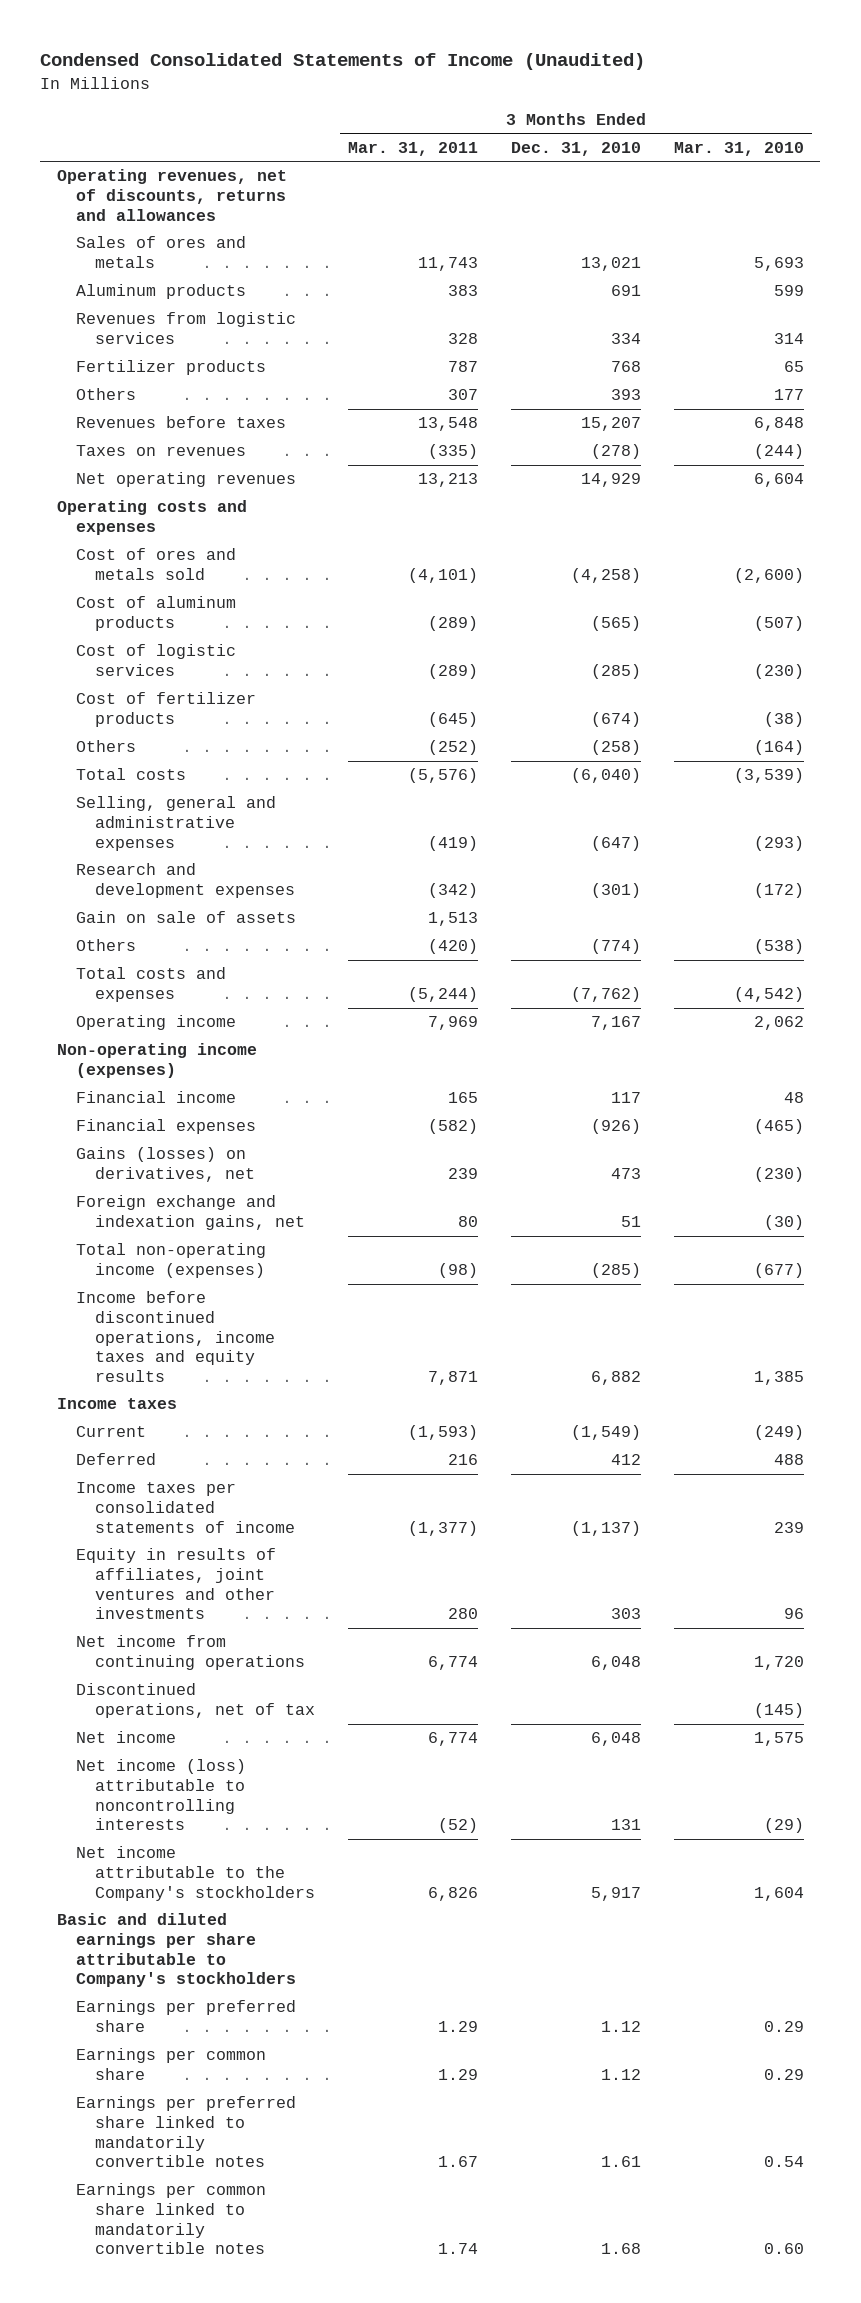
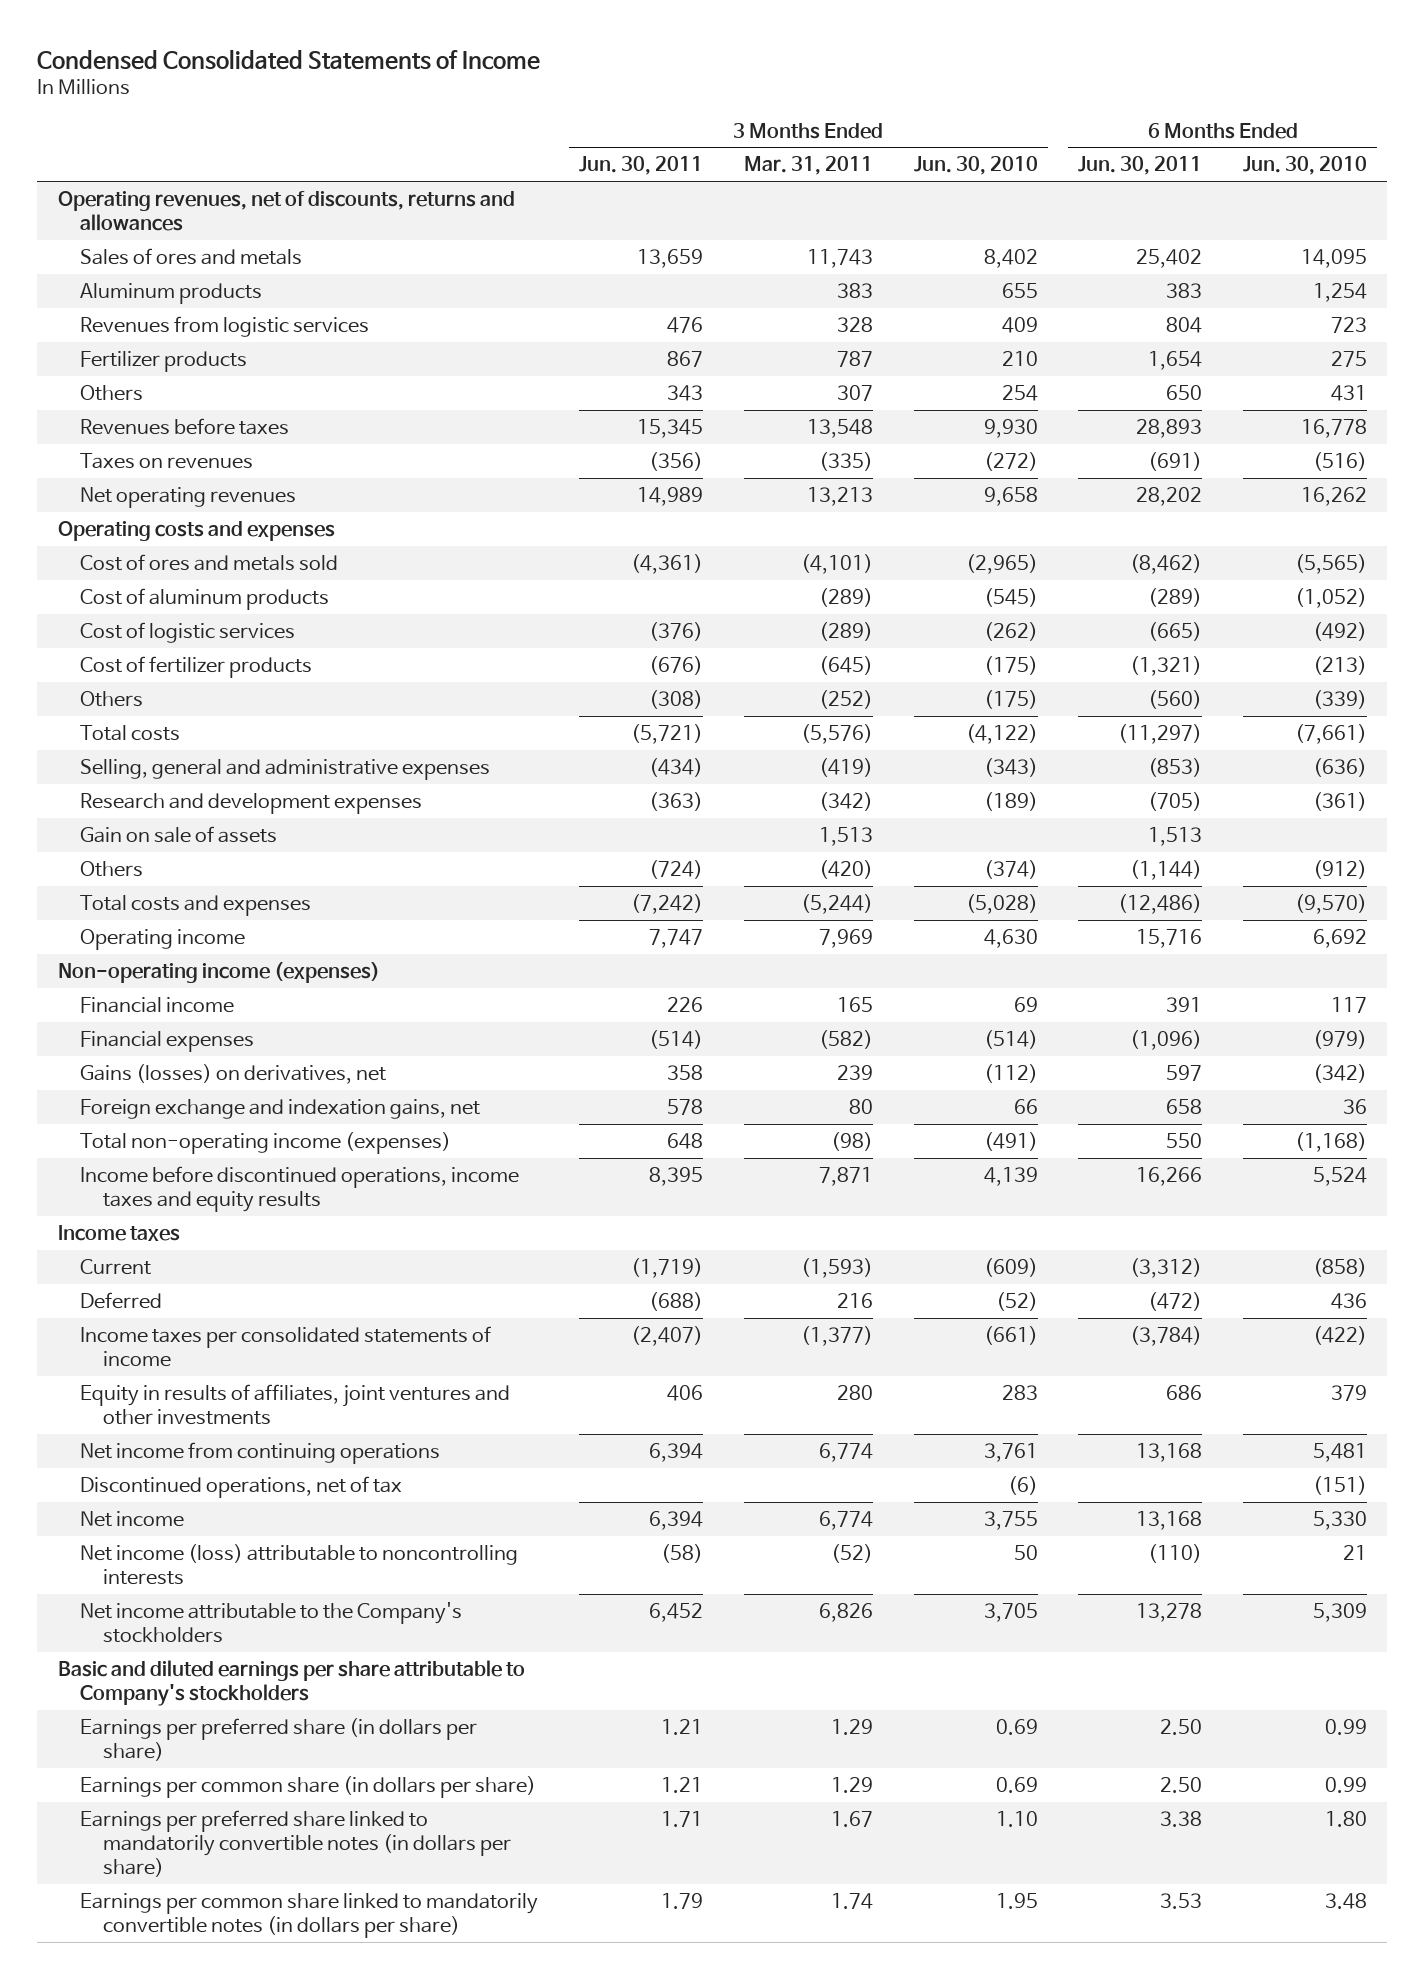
- Condensed Consolidated Statements of Income (Unaudited)
+ Condensed Consolidated Statements of Income
- | 3 Months Ended Mar. 31, 2011 | 3 Months Ended Dec. 31, 2010 | 3 Months Ended Mar. 31, 2010
+ | 3 Months Ended Jun. 30, 2011 | 3 Months Ended Mar. 31, 2011 | 3 Months Ended Jun. 30, 2010 | 6 Months Ended Jun. 30, 2011 | 6 Months Ended Jun. 30, 2010
- Earnings per preferred share | 1.29 | 1.12 | 0.29
- Earnings per common share | 1.29 | 1.12 | 0.29
- Earnings per preferred share linked to mandatorily convertible notes | 1.67 | 1.61 | 0.54
- Earnings per common share linked to mandatorily convertible notes | 1.74 | 1.68 | 0.60
+ Earnings per preferred share (in dollars per share) | 1.21 | 1.29 | 0.69 | 2.50 | 0.99
+ Earnings per common share (in dollars per share) | 1.21 | 1.29 | 0.69 | 2.50 | 0.99
+ Earnings per preferred share linked to mandatorily convertible notes (in dollars per share) | 1.71 | 1.67 | 1.10 | 3.38 | 1.80
+ Earnings per common share linked to mandatorily convertible notes (in dollars per share) | 1.79 | 1.74 | 1.95 | 3.53 | 3.48

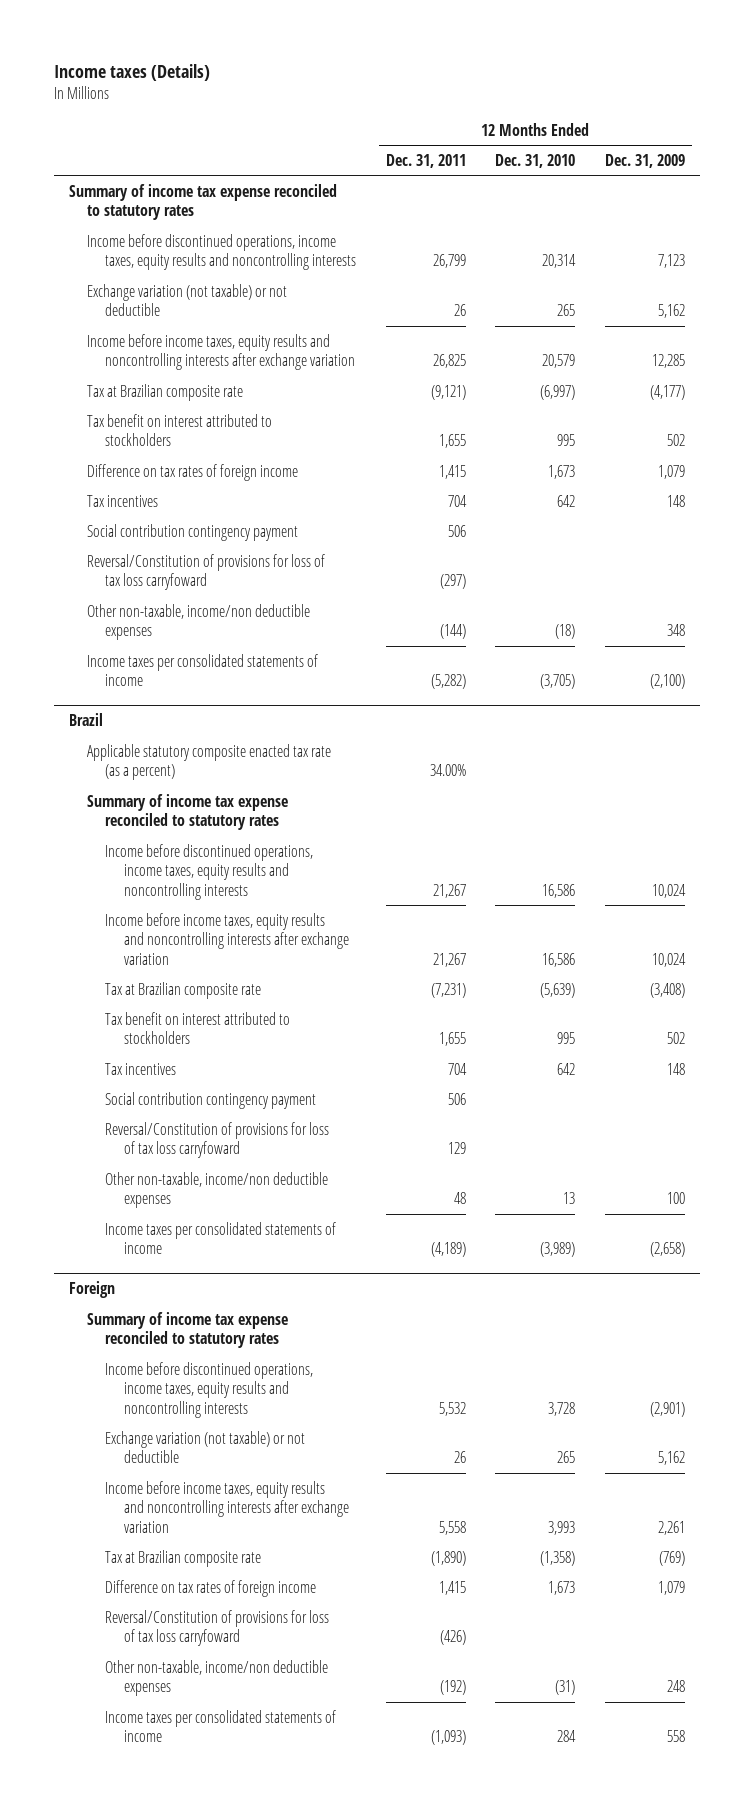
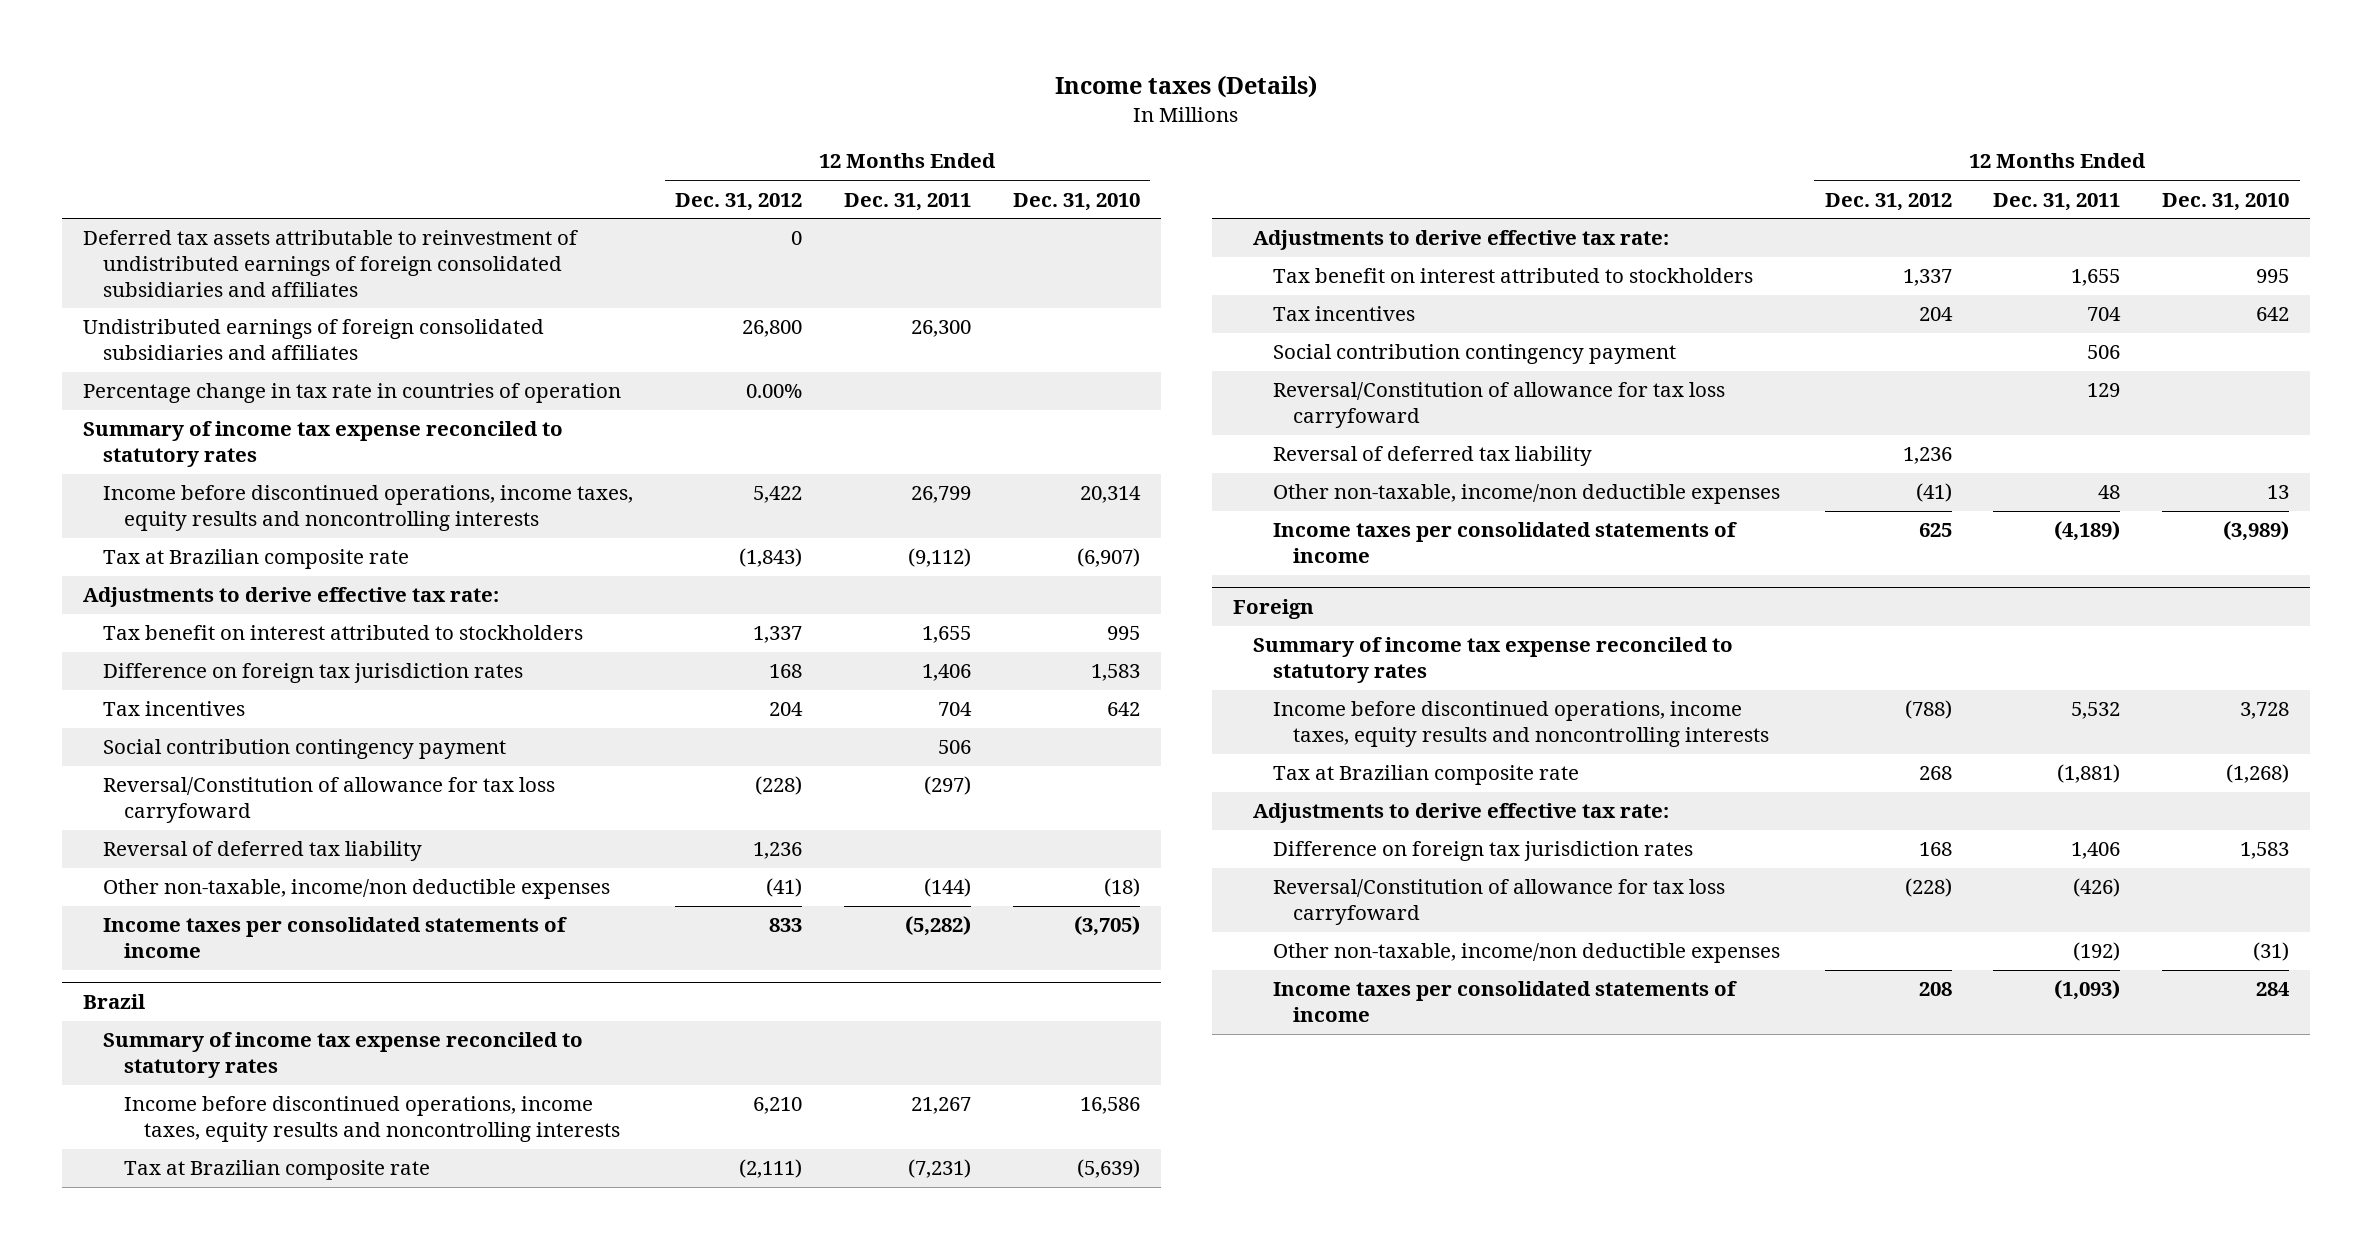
- | 12 Months Ended Dec. 31, 2011 | 12 Months Ended Dec. 31, 2010 | 12 Months Ended Dec. 31, 2009
+ | 12 Months Ended Dec. 31, 2012 | 12 Months Ended Dec. 31, 2011 | 12 Months Ended Dec. 31, 2010
+ Deferred tax assets attributable to reinvestment of undistributed earnings of foreign consolidated subsidiaries and affiliates | 0 | |
+ Undistributed earnings of foreign consolidated subsidiaries and affiliates | 26,800 | 26,300 |
+ Percentage change in tax rate in countries of operation | 0.00% | |
- Exchange variation (not taxable) or not deductible | 26 | 265 | 5,162
- Income before income taxes, equity results and noncontrolling interests after exchange variation | 26,825 | 20,579 | 12,285
- Tax at Brazilian composite rate | (9,121) | (6,997) | (4,177)
+ Tax at Brazilian composite rate | (1,843) | (9,112) | (6,907)
+ Adjustments to derive effective tax rate:
- Difference on tax rates of foreign income | 1,415 | 1,673 | 1,079
+ Difference on foreign tax jurisdiction rates | 168 | 1,406 | 1,583
- Reversal/Constitution of provisions for loss of tax loss carryfoward | (297) | |
+ Reversal/Constitution of allowance for tax loss carryfoward | (228) | (297) |
+ Reversal of deferred tax liability | 1,236 | |
@ Brazil
- Applicable statutory composite enacted tax rate (as a percent) | 34.00% | |
- Income before income taxes, equity results and noncontrolling interests after exchange variation | 21,267 | 16,586 | 10,024
+ Adjustments to derive effective tax rate:
- Reversal/Constitution of provisions for loss of tax loss carryfoward | 129 | |
+ Reversal/Constitution of allowance for tax loss carryfoward | | 129 |
+ Reversal of deferred tax liability | 1,236 | |
@ Foreign
- Exchange variation (not taxable) or not deductible | 26 | 265 | 5,162
- Income before income taxes, equity results and noncontrolling interests after exchange variation | 5,558 | 3,993 | 2,261
- Tax at Brazilian composite rate | (1,890) | (1,358) | (769)
- Difference on tax rates of foreign income | 1,415 | 1,673 | 1,079
- Reversal/Constitution of provisions for loss of tax loss carryfoward | (426) | |
+ Tax at Brazilian composite rate | 268 | (1,881) | (1,268)
+ Adjustments to derive effective tax rate:
+ Difference on foreign tax jurisdiction rates | 168 | 1,406 | 1,583
+ Reversal/Constitution of allowance for tax loss carryfoward | (228) | (426) |

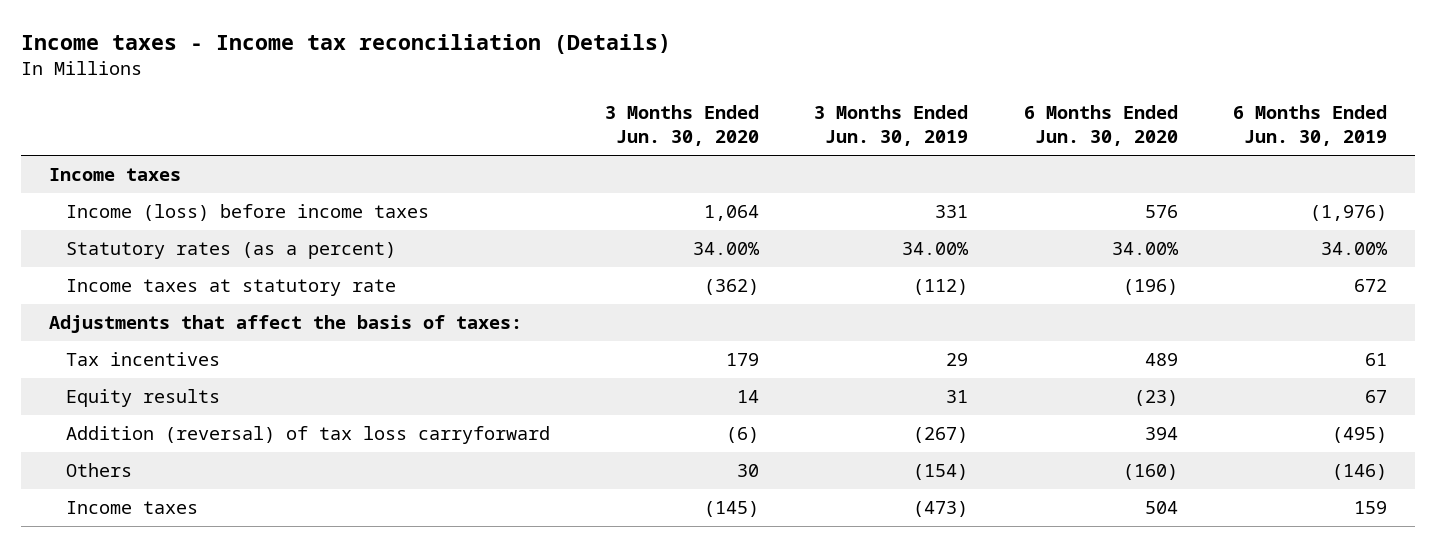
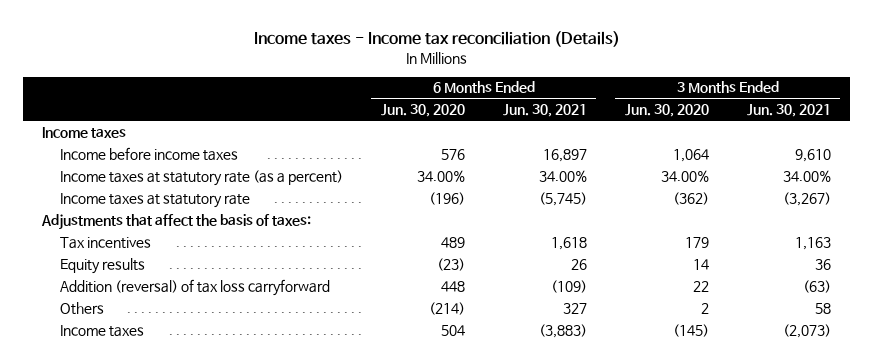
- | 3 Months Ended Jun. 30, 2020 | 3 Months Ended Jun. 30, 2019 | 6 Months Ended Jun. 30, 2020 | 6 Months Ended Jun. 30, 2019
+ | 6 Months Ended Jun. 30, 2020 | 6 Months Ended Jun. 30, 2021 | 3 Months Ended Jun. 30, 2020 | 3 Months Ended Jun. 30, 2021
- Income (loss) before income taxes | 1,064 | 331 | 576 | (1,976)
- Statutory rates (as a percent) | 34.00% | 34.00% | 34.00% | 34.00%
+ Income before income taxes | 576 | 16,897 | 1,064 | 9,610
+ Income taxes at statutory rate (as a percent) | 34.00% | 34.00% | 34.00% | 34.00%
- Addition (reversal) of tax loss carryforward | (6) | (267) | 394 | (495)
- Others | 30 | (154) | (160) | (146)
+ Addition (reversal) of tax loss carryforward | 448 | (109) | 22 | (63)
+ Others | (214) | 327 | 2 | 58

